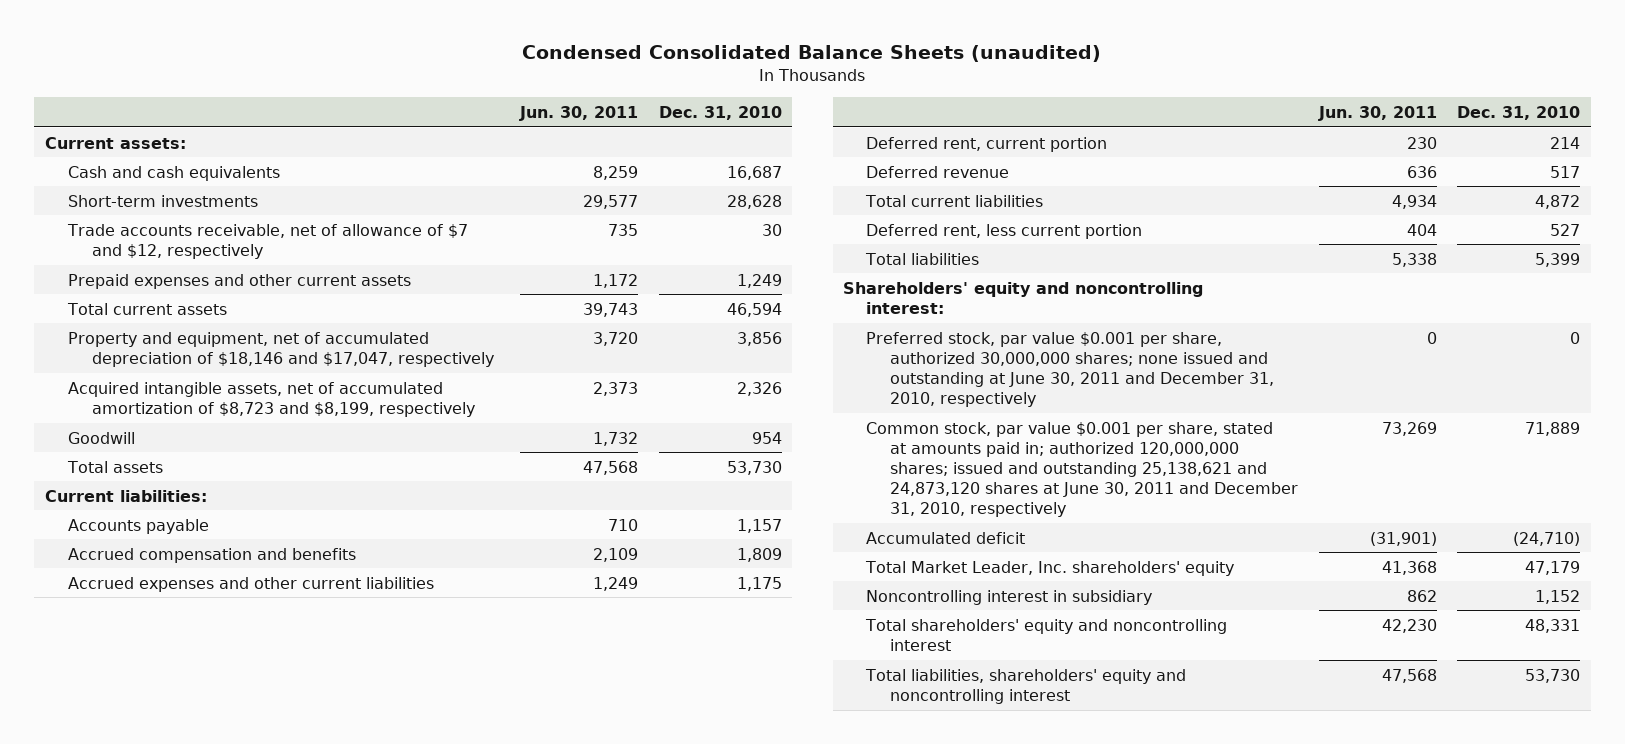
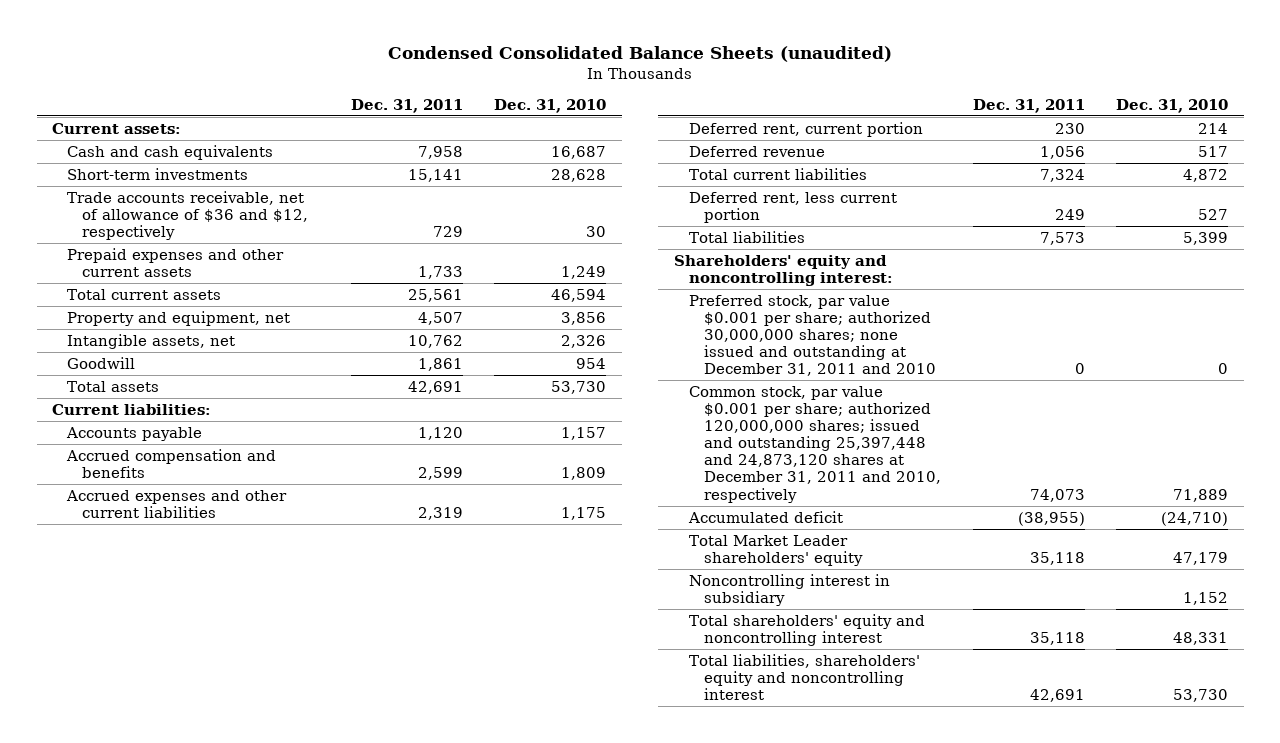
- | Jun. 30, 2011 | Dec. 31, 2010
+ | Dec. 31, 2011 | Dec. 31, 2010
- Trade accounts receivable, net of allowance of $7 and $12, respectively | 735 | 30
+ Trade accounts receivable, net of allowance of $36 and $12, respectively | 729 | 30
- Property and equipment, net of accumulated depreciation of $18,146 and $17,047, respectively | 3,720 | 3,856
- Acquired intangible assets, net of accumulated amortization of $8,723 and $8,199, respectively | 2,373 | 2,326
+ Property and equipment, net | 4,507 | 3,856
+ Intangible assets, net | 10,762 | 2,326
- Preferred stock, par value $0.001 per share, authorized 30,000,000 shares; none issued and outstanding at June 30, 2011 and December 31, 2010, respectively | 0 | 0
- Common stock, par value $0.001 per share, stated at amounts paid in; authorized 120,000,000 shares; issued and outstanding 25,138,621 and 24,873,120 shares at June 30, 2011 and December 31, 2010, respectively | 73,269 | 71,889
+ Preferred stock, par value $0.001 per share; authorized 30,000,000 shares; none issued and outstanding at December 31, 2011 and 2010 | 0 | 0
+ Common stock, par value $0.001 per share; authorized 120,000,000 shares; issued and outstanding 25,397,448 and 24,873,120 shares at December 31, 2011 and 2010, respectively | 74,073 | 71,889
- Total Market Leader, Inc. shareholders' equity | 41,368 | 47,179
+ Total Market Leader shareholders' equity | 35,118 | 47,179

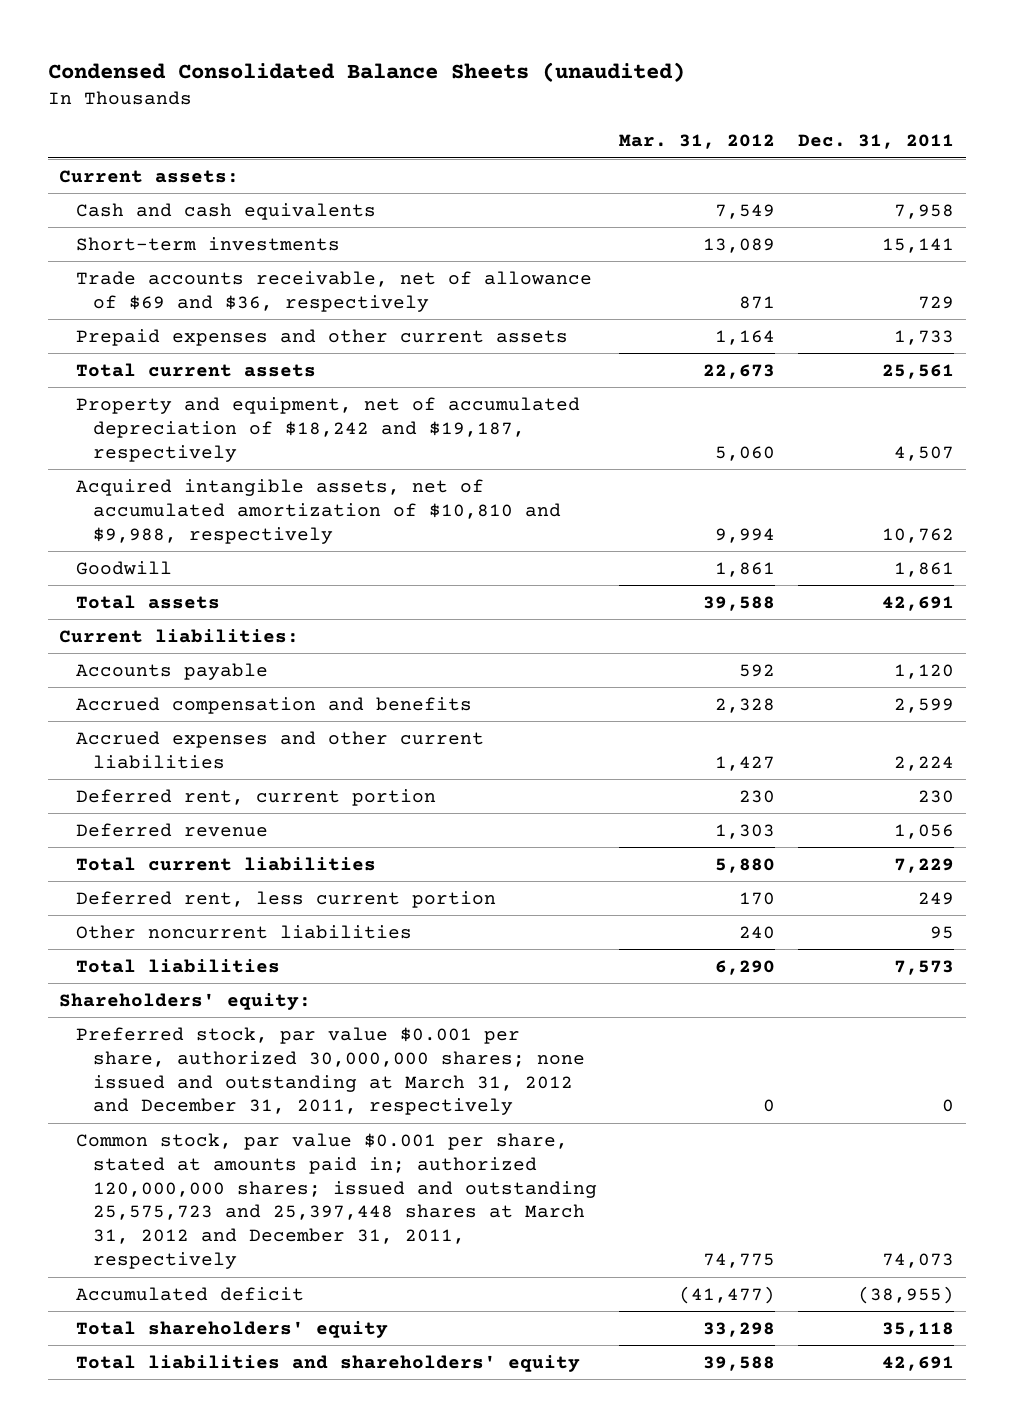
- | Dec. 31, 2011 | Dec. 31, 2010
+ | Mar. 31, 2012 | Dec. 31, 2011
- Trade accounts receivable, net of allowance of $36 and $12, respectively | 729 | 30
+ Trade accounts receivable, net of allowance of $69 and $36, respectively | 871 | 729
- Property and equipment, net | 4,507 | 3,856
- Intangible assets, net | 10,762 | 2,326
+ Property and equipment, net of accumulated depreciation of $18,242 and $19,187, respectively | 5,060 | 4,507
+ Acquired intangible assets, net of accumulated amortization of $10,810 and $9,988, respectively | 9,994 | 10,762
- Accrued expenses and other current liabilities | 2,319 | 1,175
+ Accrued expenses and other current liabilities | 1,427 | 2,224
- Total current liabilities | 7,324 | 4,872
+ Total current liabilities | 5,880 | 7,229
+ Other noncurrent liabilities | 240 | 95
- Shareholders' equity and noncontrolling interest:
- Preferred stock, par value $0.001 per share; authorized 30,000,000 shares; none issued and outstanding at December 31, 2011 and 2010 | 0 | 0
- Common stock, par value $0.001 per share; authorized 120,000,000 shares; issued and outstanding 25,397,448 and 24,873,120 shares at December 31, 2011 and 2010, respectively | 74,073 | 71,889
+ Shareholders' equity:
+ Preferred stock, par value $0.001 per share, authorized 30,000,000 shares; none issued and outstanding at March 31, 2012 and December 31, 2011, respectively | 0 | 0
+ Common stock, par value $0.001 per share, stated at amounts paid in; authorized 120,000,000 shares; issued and outstanding 25,575,723 and 25,397,448 shares at March 31, 2012 and December 31, 2011, respectively | 74,775 | 74,073
- Total Market Leader shareholders' equity | 35,118 | 47,179
- Noncontrolling interest in subsidiary | | 1,152
- Total shareholders' equity and noncontrolling interest | 35,118 | 48,331
- Total liabilities, shareholders' equity and noncontrolling interest | 42,691 | 53,730
+ Total shareholders' equity | 33,298 | 35,118
+ Total liabilities and shareholders' equity | 39,588 | 42,691

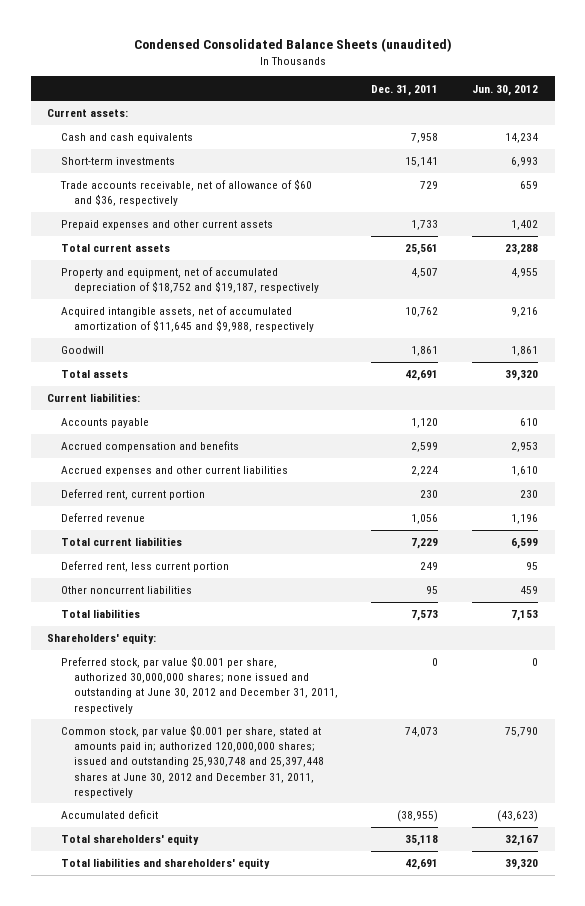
- | Mar. 31, 2012 | Dec. 31, 2011
+ | Dec. 31, 2011 | Jun. 30, 2012
- Trade accounts receivable, net of allowance of $69 and $36, respectively | 871 | 729
+ Trade accounts receivable, net of allowance of $60 and $36, respectively | 729 | 659
- Property and equipment, net of accumulated depreciation of $18,242 and $19,187, respectively | 5,060 | 4,507
- Acquired intangible assets, net of accumulated amortization of $10,810 and $9,988, respectively | 9,994 | 10,762
+ Property and equipment, net of accumulated depreciation of $18,752 and $19,187, respectively | 4,507 | 4,955
+ Acquired intangible assets, net of accumulated amortization of $11,645 and $9,988, respectively | 10,762 | 9,216
- Preferred stock, par value $0.001 per share, authorized 30,000,000 shares; none issued and outstanding at March 31, 2012 and December 31, 2011, respectively | 0 | 0
- Common stock, par value $0.001 per share, stated at amounts paid in; authorized 120,000,000 shares; issued and outstanding 25,575,723 and 25,397,448 shares at March 31, 2012 and December 31, 2011, respectively | 74,775 | 74,073
+ Preferred stock, par value $0.001 per share, authorized 30,000,000 shares; none issued and outstanding at June 30, 2012 and December 31, 2011, respectively | 0 | 0
+ Common stock, par value $0.001 per share, stated at amounts paid in; authorized 120,000,000 shares; issued and outstanding 25,930,748 and 25,397,448 shares at June 30, 2012 and December 31, 2011, respectively | 74,073 | 75,790

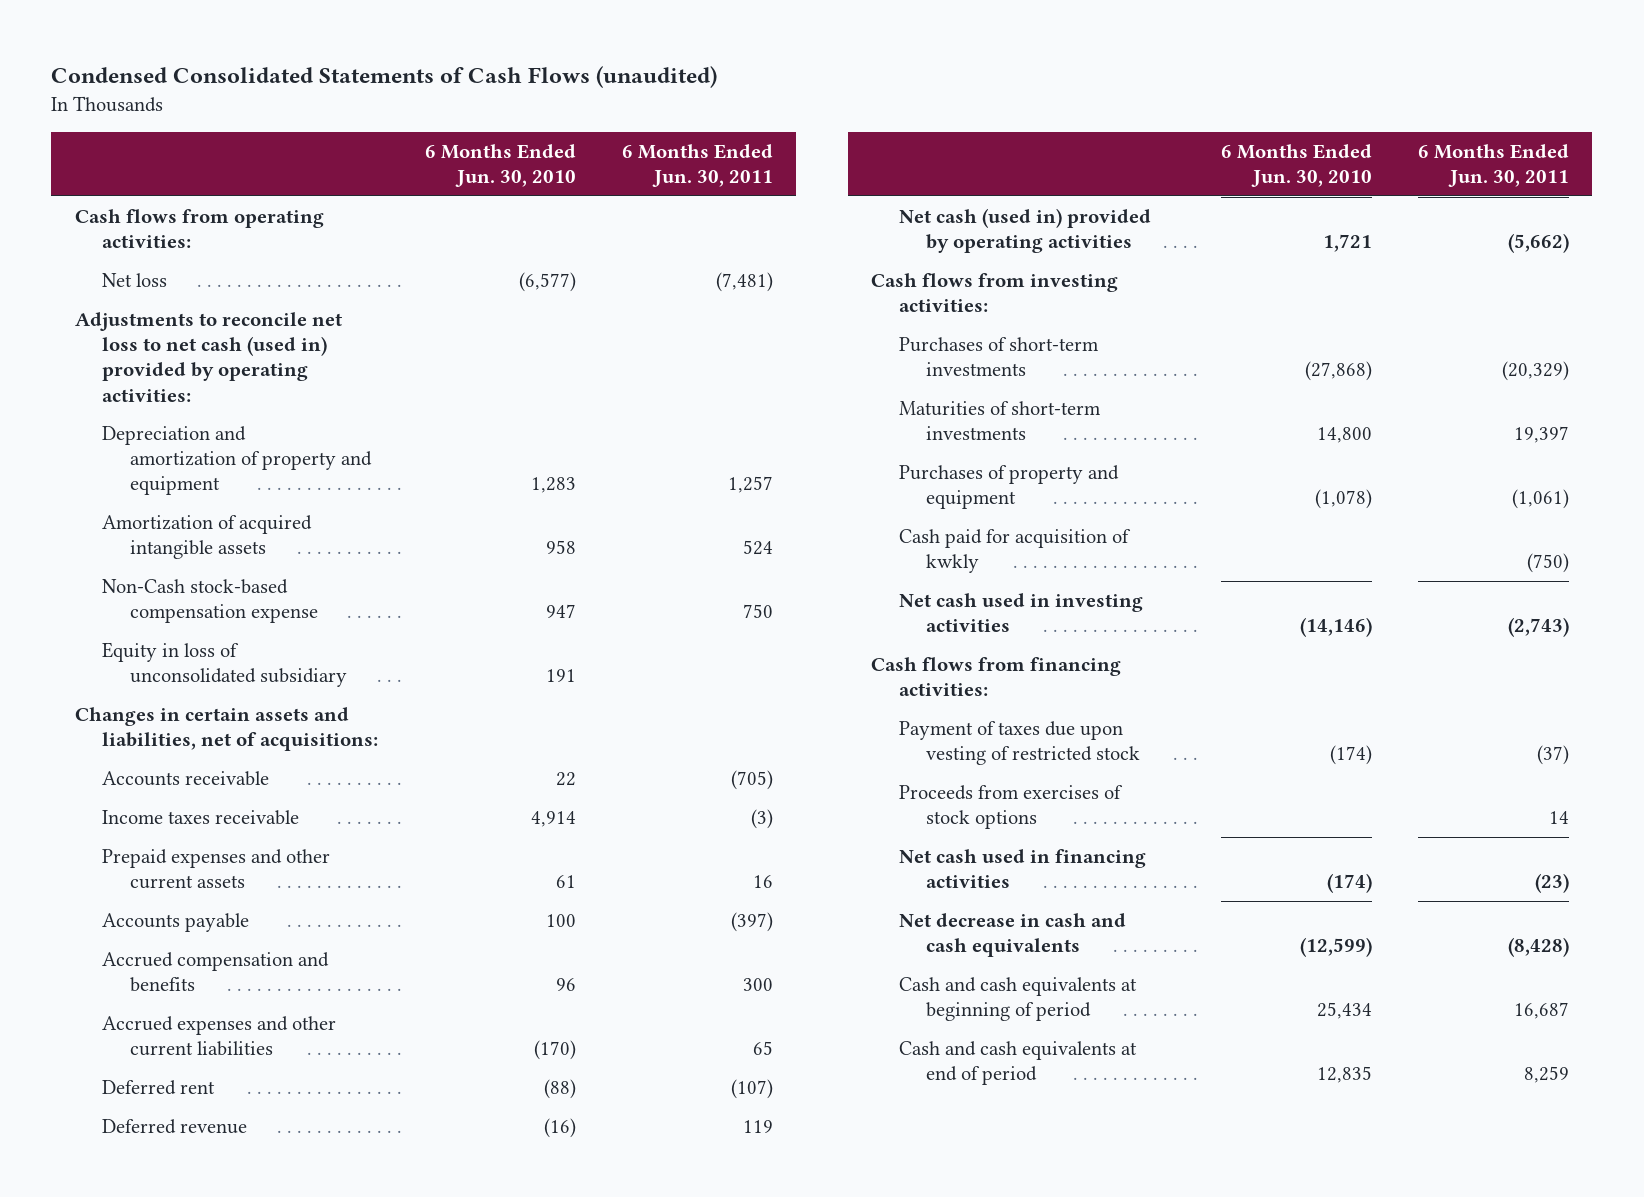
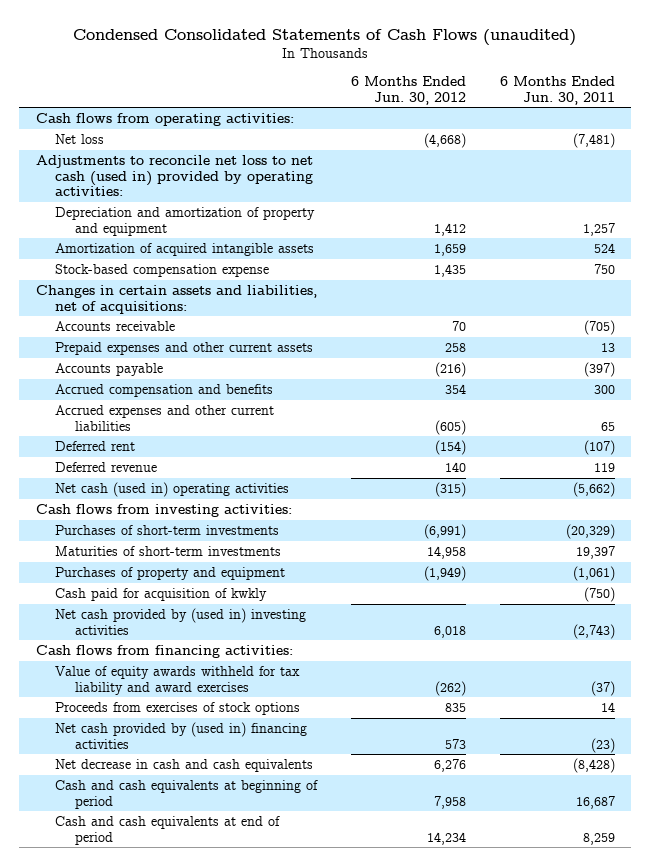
- | 6 Months Ended Jun. 30, 2010 | 6 Months Ended Jun. 30, 2011
+ | 6 Months Ended Jun. 30, 2012 | 6 Months Ended Jun. 30, 2011
- Non-Cash stock-based compensation expense | 947 | 750
- Equity in loss of unconsolidated subsidiary | 191 |
+ Stock-based compensation expense | 1,435 | 750
- Income taxes receivable | 4,914 | (3)
- Prepaid expenses and other current assets | 61 | 16
+ Prepaid expenses and other current assets | 258 | 13
- Net cash (used in) provided by operating activities | 1,721 | (5,662)
+ Net cash (used in) operating activities | (315) | (5,662)
- Net cash used in investing activities | (14,146) | (2,743)
+ Net cash provided by (used in) investing activities | 6,018 | (2,743)
- Payment of taxes due upon vesting of restricted stock | (174) | (37)
+ Value of equity awards withheld for tax liability and award exercises | (262) | (37)
- Net cash used in financing activities | (174) | (23)
+ Net cash provided by (used in) financing activities | 573 | (23)

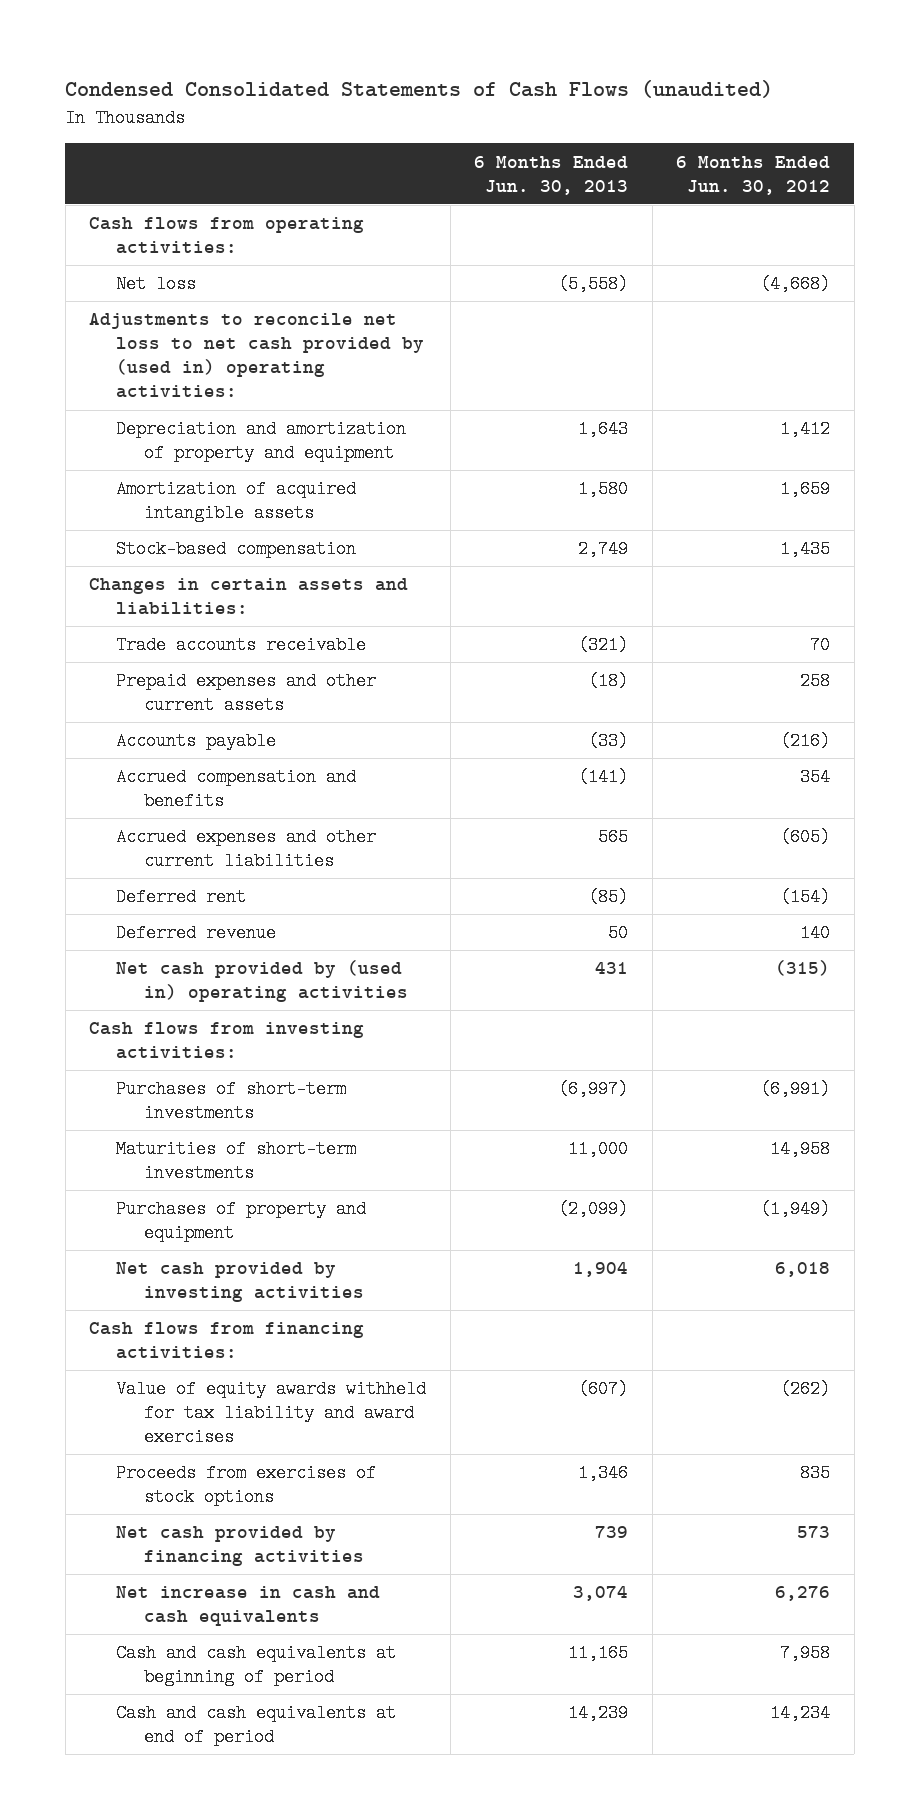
- | 6 Months Ended Jun. 30, 2012 | 6 Months Ended Jun. 30, 2011
+ | 6 Months Ended Jun. 30, 2013 | 6 Months Ended Jun. 30, 2012
- Adjustments to reconcile net loss to net cash (used in) provided by operating activities:
+ Adjustments to reconcile net loss to net cash provided by (used in) operating activities:
- Stock-based compensation expense | 1,435 | 750
- Changes in certain assets and liabilities, net of acquisitions:
- Accounts receivable | 70 | (705)
+ Stock-based compensation | 2,749 | 1,435
+ Changes in certain assets and liabilities:
+ Trade accounts receivable | (321) | 70
- Net cash (used in) operating activities | (315) | (5,662)
+ Net cash provided by (used in) operating activities | 431 | (315)
- Cash paid for acquisition of kwkly | | (750)
- Net cash provided by (used in) investing activities | 6,018 | (2,743)
+ Net cash provided by investing activities | 1,904 | 6,018
- Net cash provided by (used in) financing activities | 573 | (23)
- Net decrease in cash and cash equivalents | 6,276 | (8,428)
+ Net cash provided by financing activities | 739 | 573
+ Net increase in cash and cash equivalents | 3,074 | 6,276

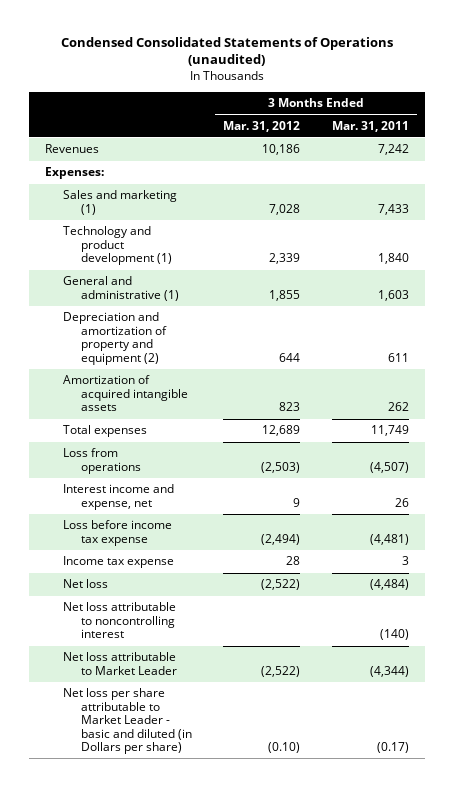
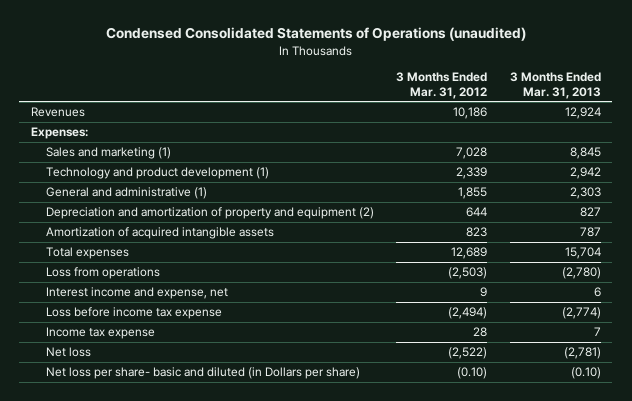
- | 3 Months Ended Mar. 31, 2012 | 3 Months Ended Mar. 31, 2011
+ | 3 Months Ended Mar. 31, 2012 | 3 Months Ended Mar. 31, 2013
- Net loss attributable to noncontrolling interest | | (140)
- Net loss attributable to Market Leader | (2,522) | (4,344)
- Net loss per share attributable to Market Leader - basic and diluted (in Dollars per share) | (0.10) | (0.17)
+ Net loss per share- basic and diluted (in Dollars per share) | (0.10) | (0.10)

